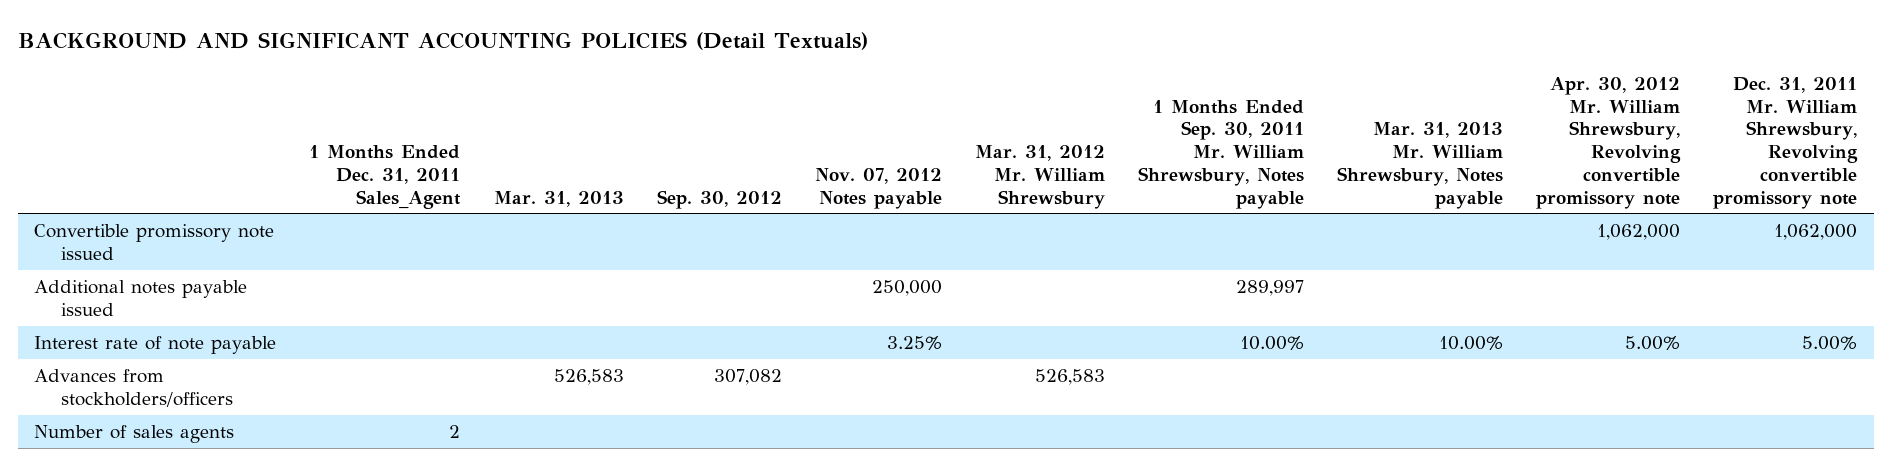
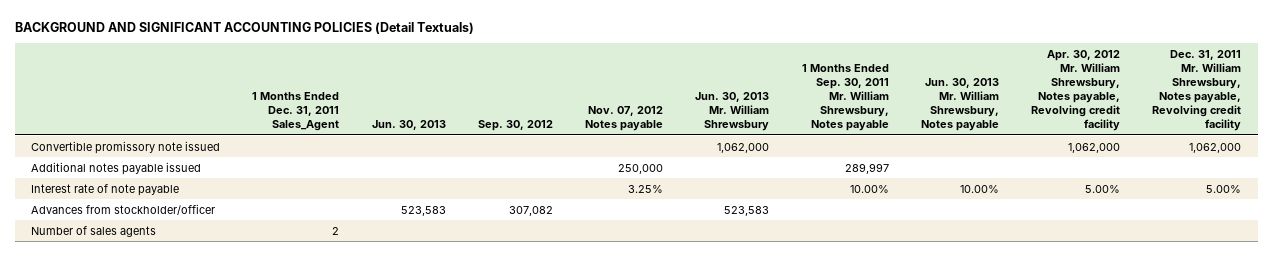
- | 1 Months Ended Dec. 31, 2011 Sales_Agent | Mar. 31, 2013 | Sep. 30, 2012 | Nov. 07, 2012 Notes payable | Mar. 31, 2012 Mr. William Shrewsbury | 1 Months Ended Sep. 30, 2011 Mr. William Shrewsbury, Notes payable | Mar. 31, 2013 Mr. William Shrewsbury, Notes payable | Apr. 30, 2012 Mr. William Shrewsbury, Revolving convertible promissory note | Dec. 31, 2011 Mr. William Shrewsbury, Revolving convertible promissory note
+ | 1 Months Ended Dec. 31, 2011 Sales_Agent | Jun. 30, 2013 | Sep. 30, 2012 | Nov. 07, 2012 Notes payable | Jun. 30, 2013 Mr. William Shrewsbury | 1 Months Ended Sep. 30, 2011 Mr. William Shrewsbury, Notes payable | Jun. 30, 2013 Mr. William Shrewsbury, Notes payable | Apr. 30, 2012 Mr. William Shrewsbury, Notes payable, Revolving credit facility | Dec. 31, 2011 Mr. William Shrewsbury, Notes payable, Revolving credit facility
- Advances from stockholders/officers | | 526,583 | 307,082 | | 526,583 | | | |
+ Advances from stockholder/officer | | 523,583 | 307,082 | | 523,583 | | | |

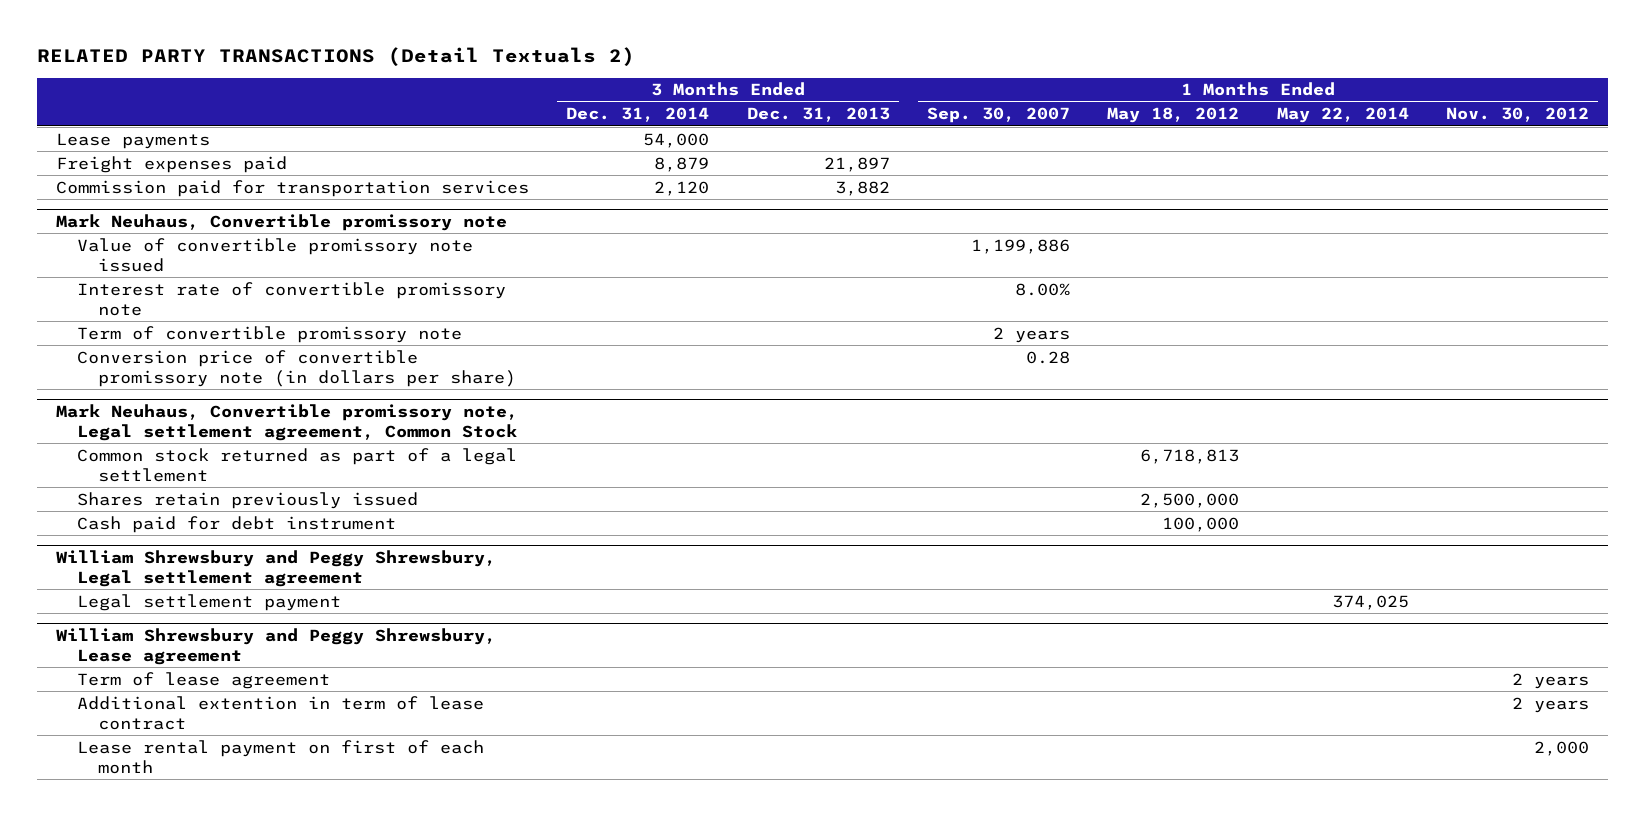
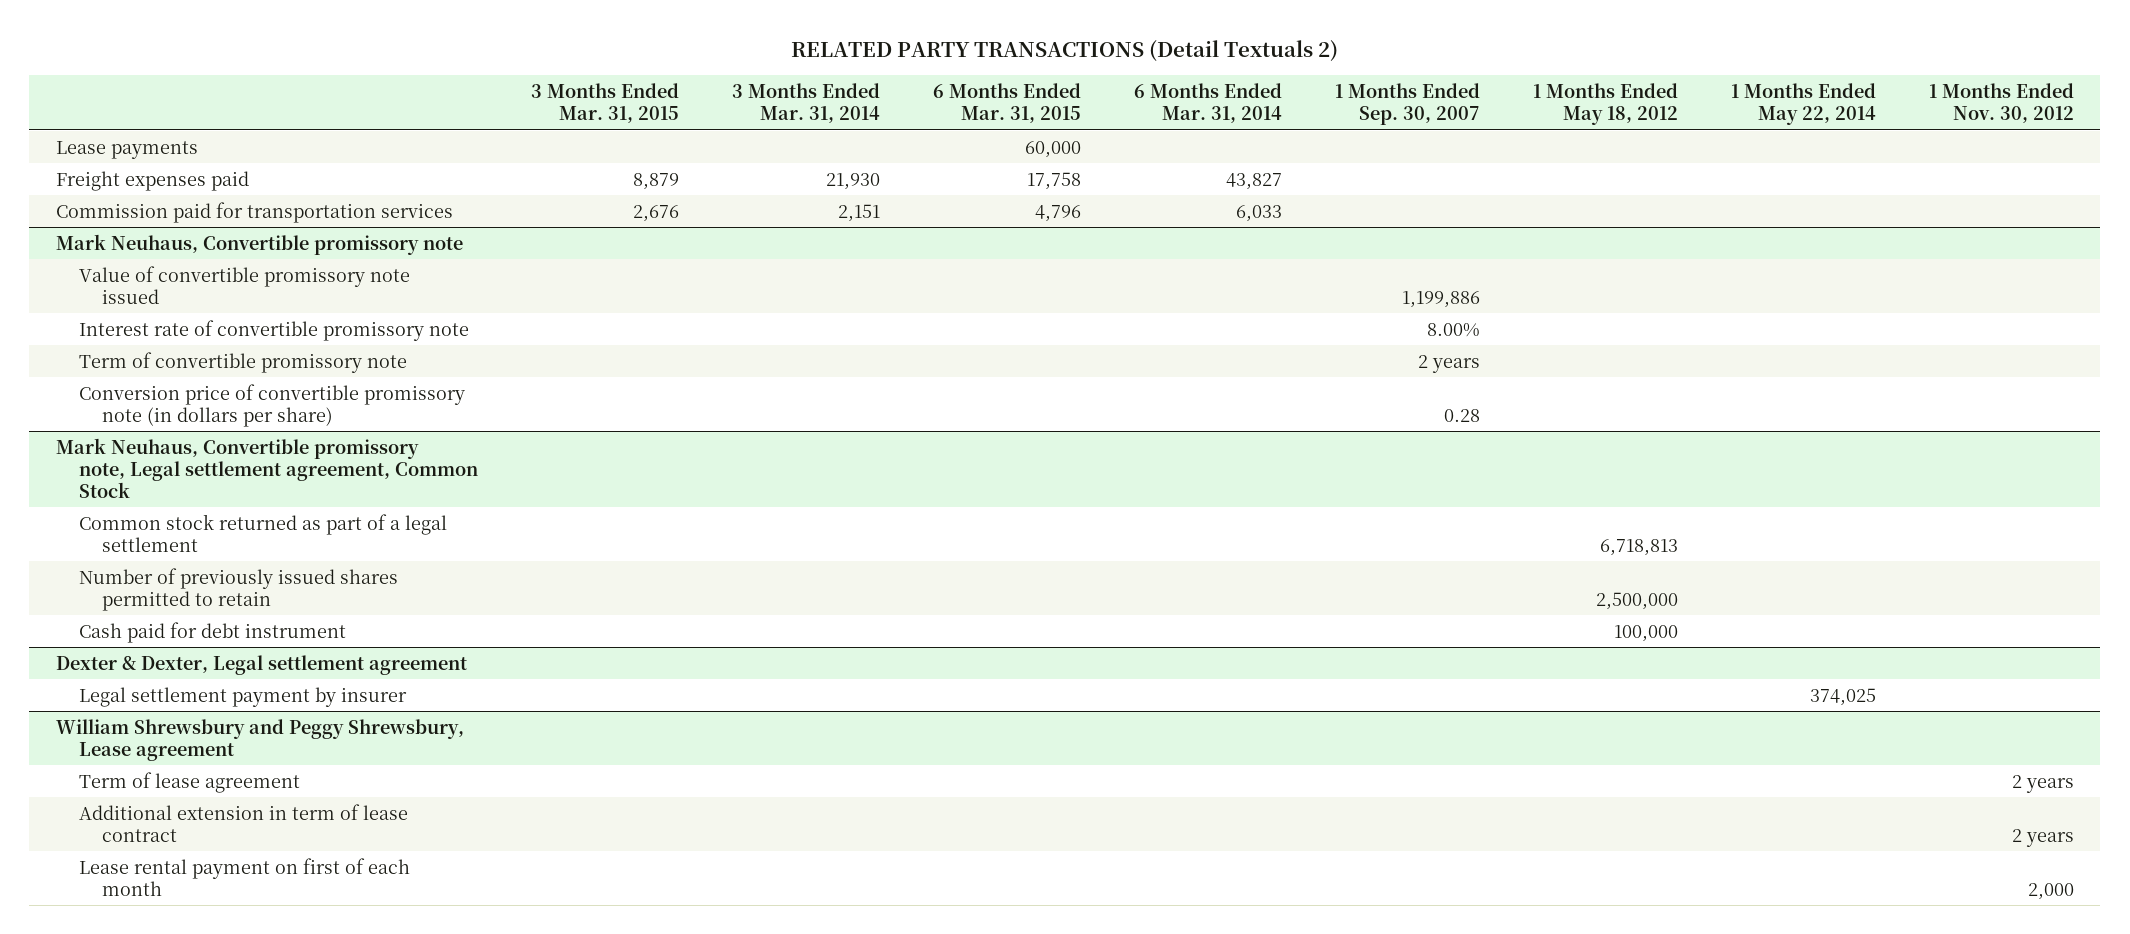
- | 3 Months Ended Dec. 31, 2014 | 3 Months Ended Dec. 31, 2013 | 1 Months Ended Sep. 30, 2007 | 1 Months Ended May 18, 2012 | 1 Months Ended May 22, 2014 | 1 Months Ended Nov. 30, 2012
+ | 3 Months Ended Mar. 31, 2015 | 3 Months Ended Mar. 31, 2014 | 6 Months Ended Mar. 31, 2015 | 6 Months Ended Mar. 31, 2014 | 1 Months Ended Sep. 30, 2007 | 1 Months Ended May 18, 2012 | 1 Months Ended May 22, 2014 | 1 Months Ended Nov. 30, 2012
@ Mark Neuhaus, Convertible promissory note, Legal settlement agreement, Common Stock
- Shares retain previously issued | | | | 2,500,000 | |
+ Number of previously issued shares permitted to retain | | | | | | 2,500,000 | |
- William Shrewsbury and Peggy Shrewsbury, Legal settlement agreement
- Legal settlement payment | | | | | 374,025 |
+ Dexter & Dexter, Legal settlement agreement
+ Legal settlement payment by insurer | | | | | | | 374,025 |
@ William Shrewsbury and Peggy Shrewsbury, Lease agreement
- Additional extention in term of lease contract | | | | | | 2 years
+ Additional extension in term of lease contract | | | | | | | | 2 years

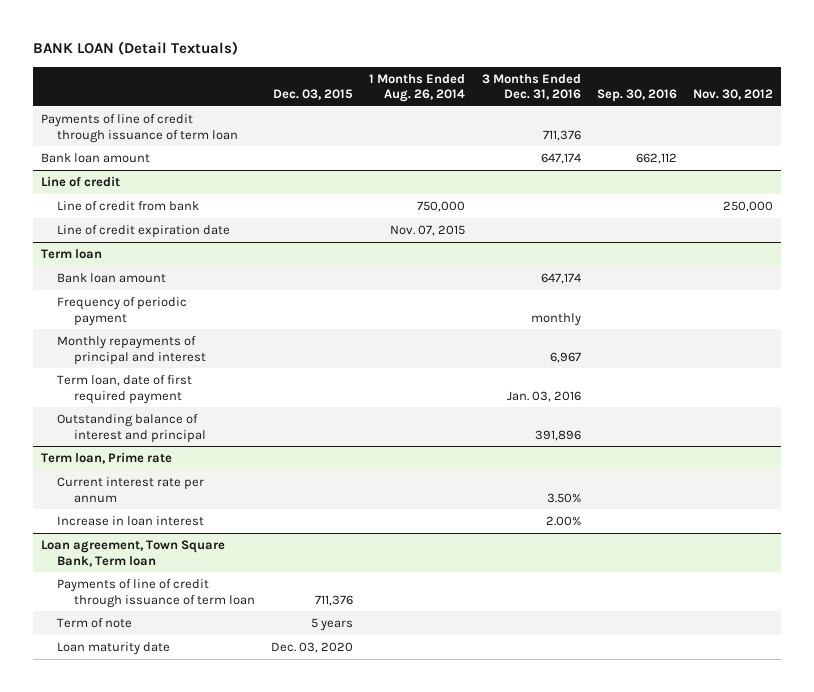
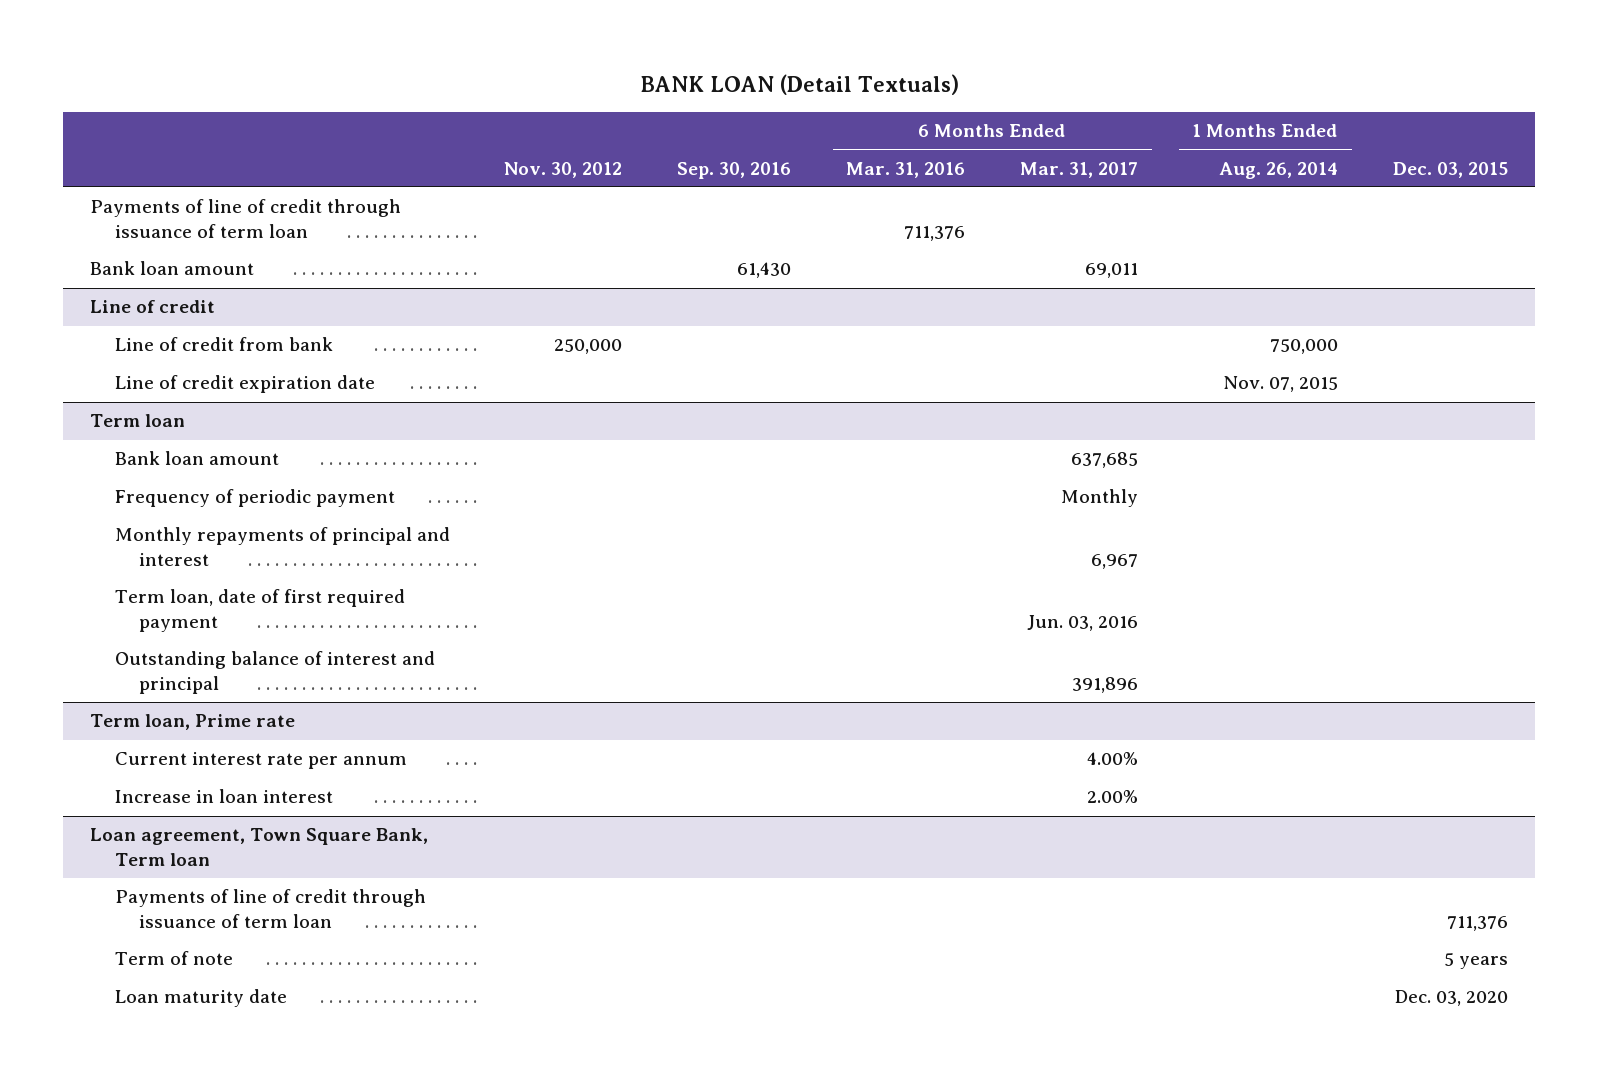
- | Dec. 03, 2015 | 1 Months Ended Aug. 26, 2014 | 3 Months Ended Dec. 31, 2016 | Sep. 30, 2016 | Nov. 30, 2012
+ | Nov. 30, 2012 | Sep. 30, 2016 | 6 Months Ended Mar. 31, 2016 | 6 Months Ended Mar. 31, 2017 | 1 Months Ended Aug. 26, 2014 | Dec. 03, 2015
- Bank loan amount | | | 647,174 | 662,112 |
+ Bank loan amount | | 61,430 | | 69,011 | |

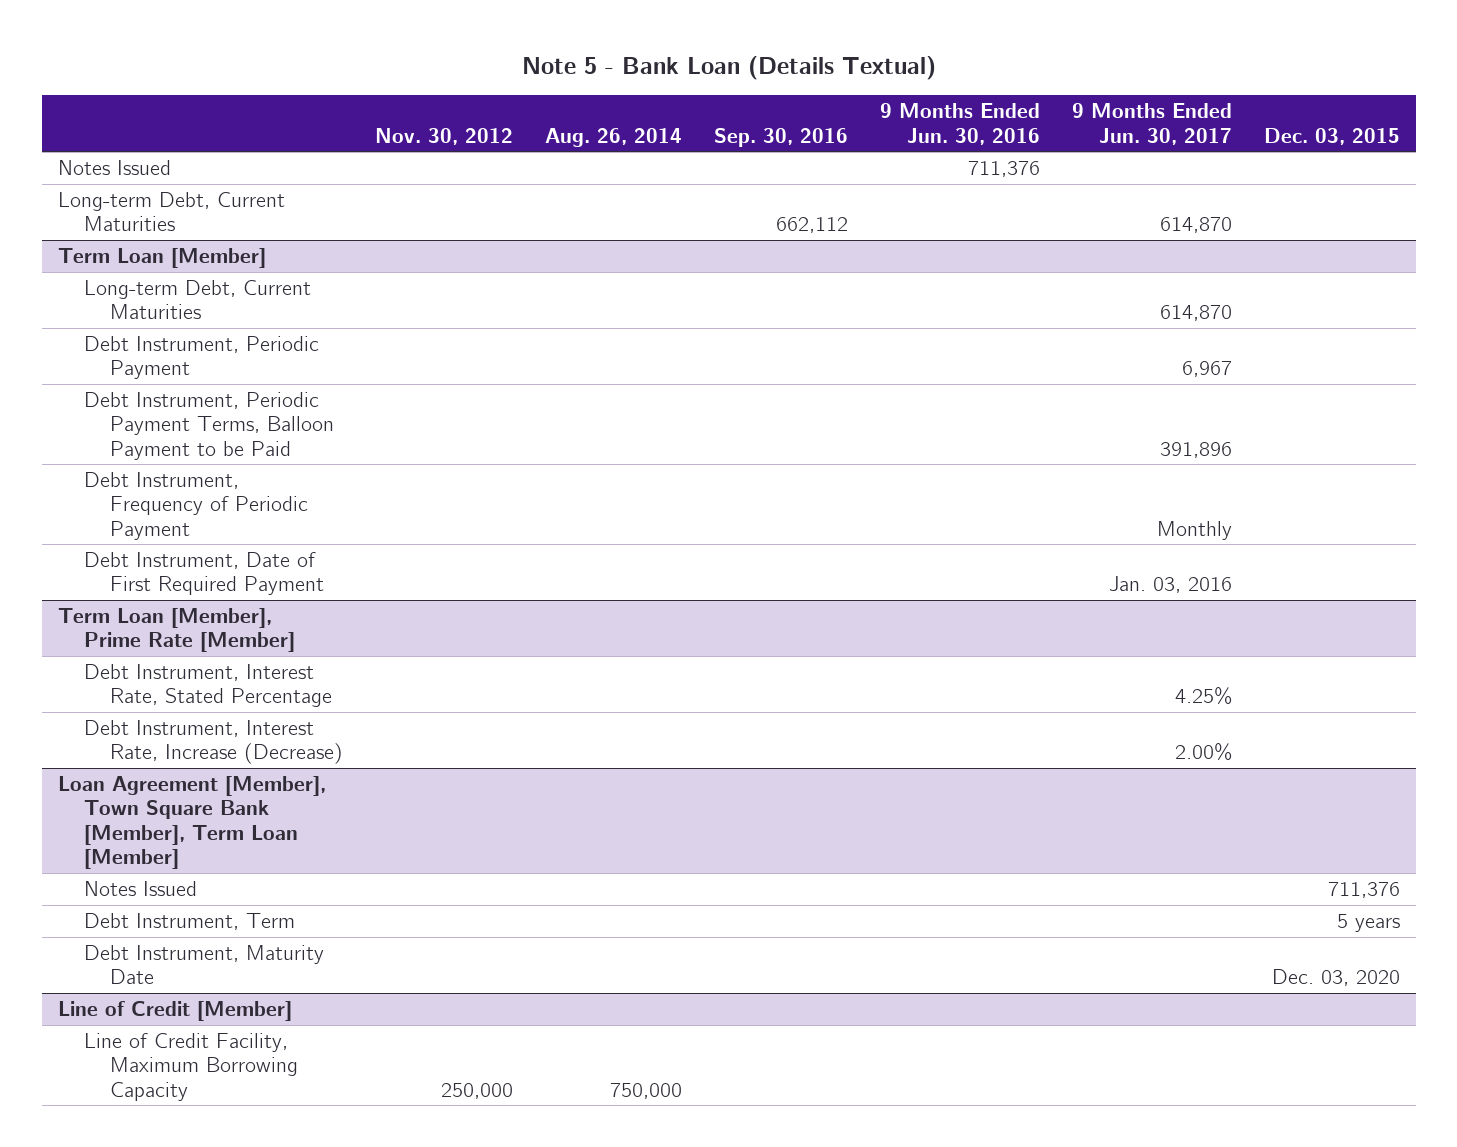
- BANK LOAN (Detail Textuals)
+ Note 5 - Bank Loan (Details Textual)
- | Nov. 30, 2012 | Sep. 30, 2016 | 6 Months Ended Mar. 31, 2016 | 6 Months Ended Mar. 31, 2017 | 1 Months Ended Aug. 26, 2014 | Dec. 03, 2015
+ | Nov. 30, 2012 | Aug. 26, 2014 | Sep. 30, 2016 | 9 Months Ended Jun. 30, 2016 | 9 Months Ended Jun. 30, 2017 | Dec. 03, 2015
- Payments of line of credit through issuance of term loan | | | 711,376 | | |
- Bank loan amount | | 61,430 | | 69,011 | |
- Line of credit
- Line of credit from bank | 250,000 | | | | 750,000 |
- Line of credit expiration date | | | | | Nov. 07, 2015 |
- Term loan
- Bank loan amount | | | | 637,685 | |
- Frequency of periodic payment | | | | Monthly | |
- Monthly repayments of principal and interest | | | | 6,967 | |
- Term loan, date of first required payment | | | | Jun. 03, 2016 | |
- Outstanding balance of interest and principal | | | | 391,896 | |
- Term loan, Prime rate
- Current interest rate per annum | | | | 4.00% | |
- Increase in loan interest | | | | 2.00% | |
- Loan agreement, Town Square Bank, Term loan
- Payments of line of credit through issuance of term loan | | | | | | 711,376
- Term of note | | | | | | 5 years
- Loan maturity date | | | | | | Dec. 03, 2020
+ Notes Issued | | | | 711,376 | |
+ Long-term Debt, Current Maturities | | | 662,112 | | 614,870 |
+ Term Loan [Member]
+ Long-term Debt, Current Maturities | | | | | 614,870 |
+ Debt Instrument, Periodic Payment | | | | | 6,967 |
+ Debt Instrument, Periodic Payment Terms, Balloon Payment to be Paid | | | | | 391,896 |
+ Debt Instrument, Frequency of Periodic Payment | | | | | Monthly |
+ Debt Instrument, Date of First Required Payment | | | | | Jan. 03, 2016 |
+ Term Loan [Member], Prime Rate [Member]
+ Debt Instrument, Interest Rate, Stated Percentage | | | | | 4.25% |
+ Debt Instrument, Interest Rate, Increase (Decrease) | | | | | 2.00% |
+ Loan Agreement [Member], Town Square Bank [Member], Term Loan [Member]
+ Notes Issued | | | | | | 711,376
+ Debt Instrument, Term | | | | | | 5 years
+ Debt Instrument, Maturity Date | | | | | | Dec. 03, 2020
+ Line of Credit [Member]
+ Line of Credit Facility, Maximum Borrowing Capacity | 250,000 | 750,000 | | | |

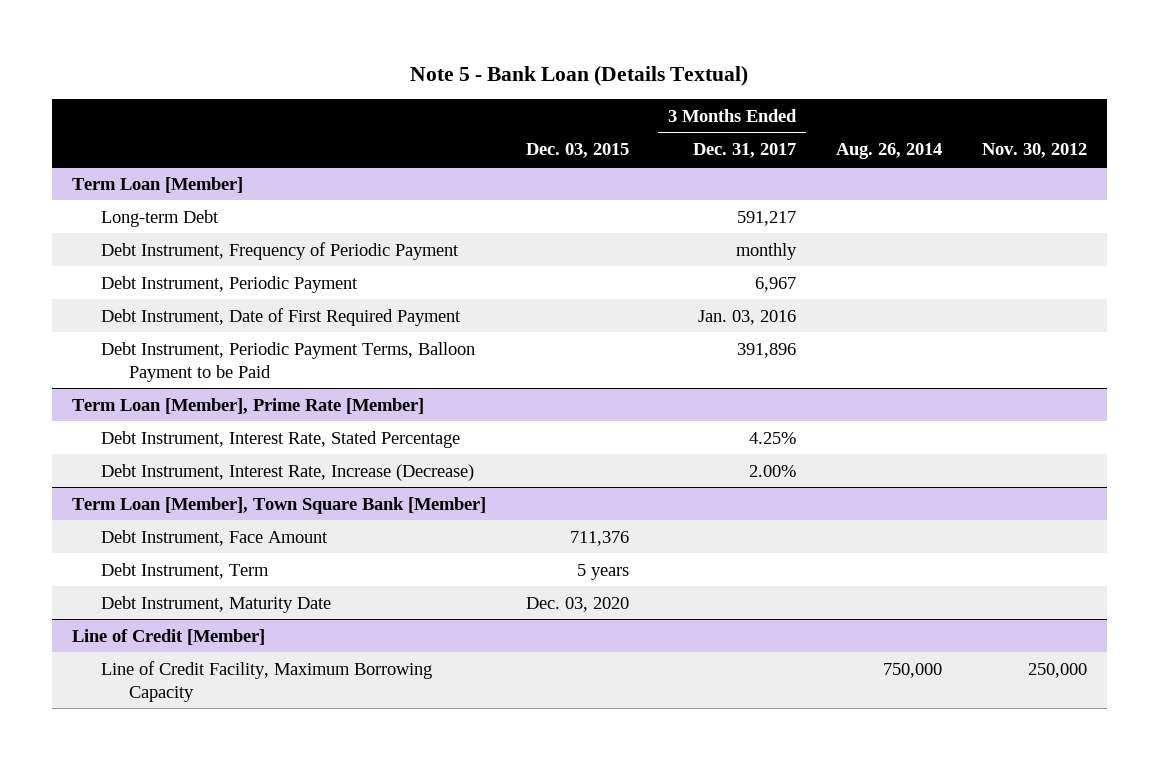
- | Nov. 30, 2012 | Aug. 26, 2014 | Sep. 30, 2016 | 9 Months Ended Jun. 30, 2016 | 9 Months Ended Jun. 30, 2017 | Dec. 03, 2015
+ | Dec. 03, 2015 | 3 Months Ended Dec. 31, 2017 | Aug. 26, 2014 | Nov. 30, 2012
- Notes Issued | | | | 711,376 | |
- Long-term Debt, Current Maturities | | | 662,112 | | 614,870 |
@ Term Loan [Member]
- Long-term Debt, Current Maturities | | | | | 614,870 |
+ Long-term Debt | | 591,217 | |
moved down: Debt Instrument, Periodic Payment | | 6,967 | |
moved down: Debt Instrument, Periodic Payment Terms, Balloon Payment to be Paid | | 391,896 | |
- Loan Agreement [Member], Town Square Bank [Member], Term Loan [Member]
- Notes Issued | | | | | | 711,376
+ Term Loan [Member], Town Square Bank [Member]
+ Debt Instrument, Face Amount | 711,376 | | |

